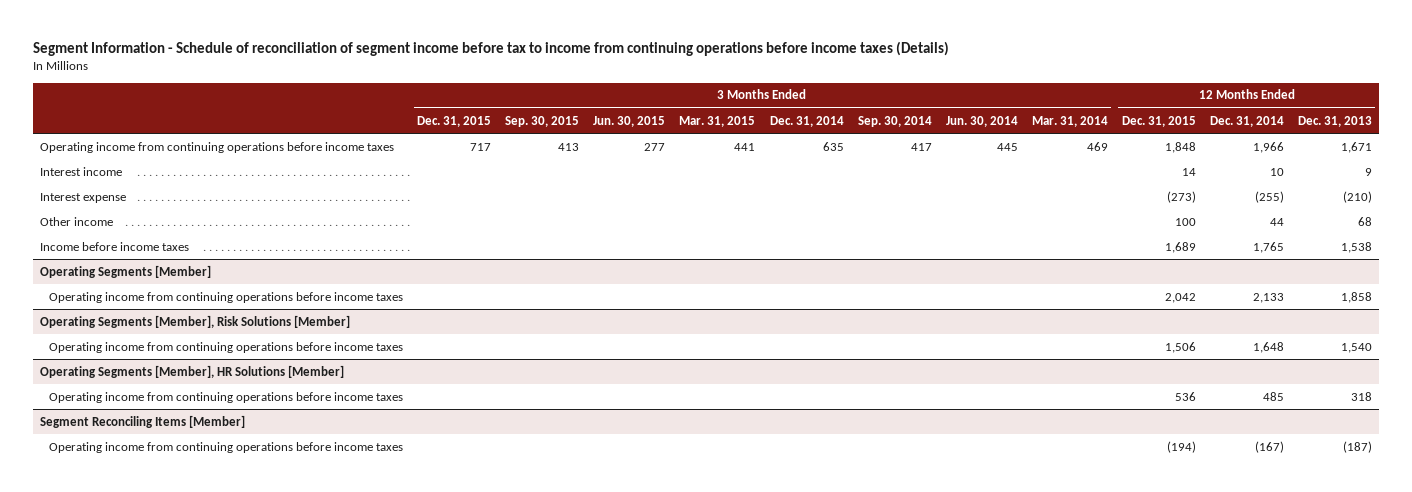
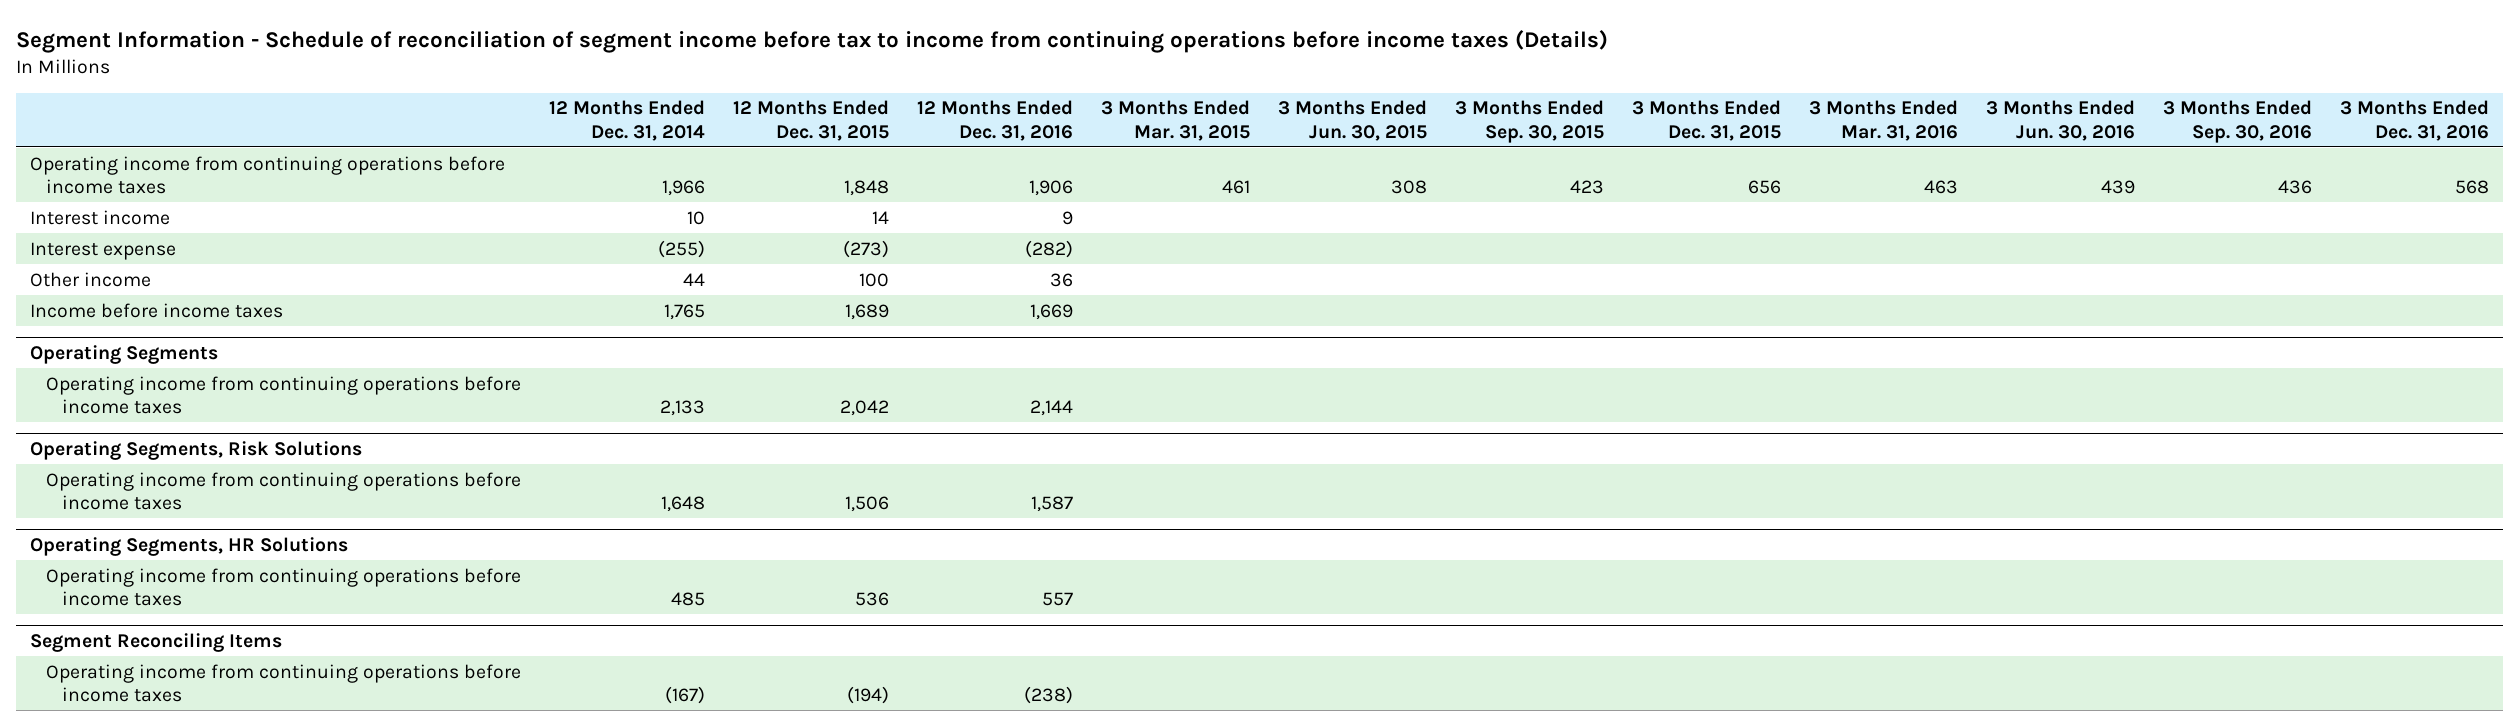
- | 3 Months Ended Dec. 31, 2015 | 3 Months Ended Sep. 30, 2015 | 3 Months Ended Jun. 30, 2015 | 3 Months Ended Mar. 31, 2015 | 3 Months Ended Dec. 31, 2014 | 3 Months Ended Sep. 30, 2014 | 3 Months Ended Jun. 30, 2014 | 3 Months Ended Mar. 31, 2014 | 12 Months Ended Dec. 31, 2015 | 12 Months Ended Dec. 31, 2014 | 12 Months Ended Dec. 31, 2013
+ | 12 Months Ended Dec. 31, 2014 | 12 Months Ended Dec. 31, 2015 | 12 Months Ended Dec. 31, 2016 | 3 Months Ended Mar. 31, 2015 | 3 Months Ended Jun. 30, 2015 | 3 Months Ended Sep. 30, 2015 | 3 Months Ended Dec. 31, 2015 | 3 Months Ended Mar. 31, 2016 | 3 Months Ended Jun. 30, 2016 | 3 Months Ended Sep. 30, 2016 | 3 Months Ended Dec. 31, 2016
- Operating income from continuing operations before income taxes | 717 | 413 | 277 | 441 | 635 | 417 | 445 | 469 | 1,848 | 1,966 | 1,671
+ Operating income from continuing operations before income taxes | 1,966 | 1,848 | 1,906 | 461 | 308 | 423 | 656 | 463 | 439 | 436 | 568
- Operating Segments [Member]
+ Operating Segments
- Operating Segments [Member], Risk Solutions [Member]
+ Operating Segments, Risk Solutions
- Operating Segments [Member], HR Solutions [Member]
+ Operating Segments, HR Solutions
- Segment Reconciling Items [Member]
+ Segment Reconciling Items

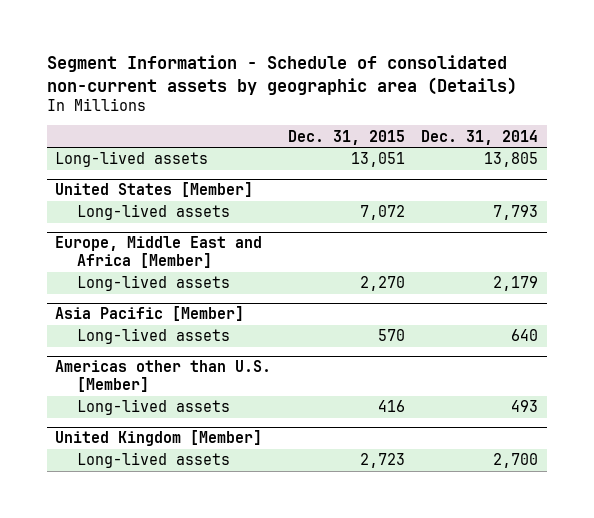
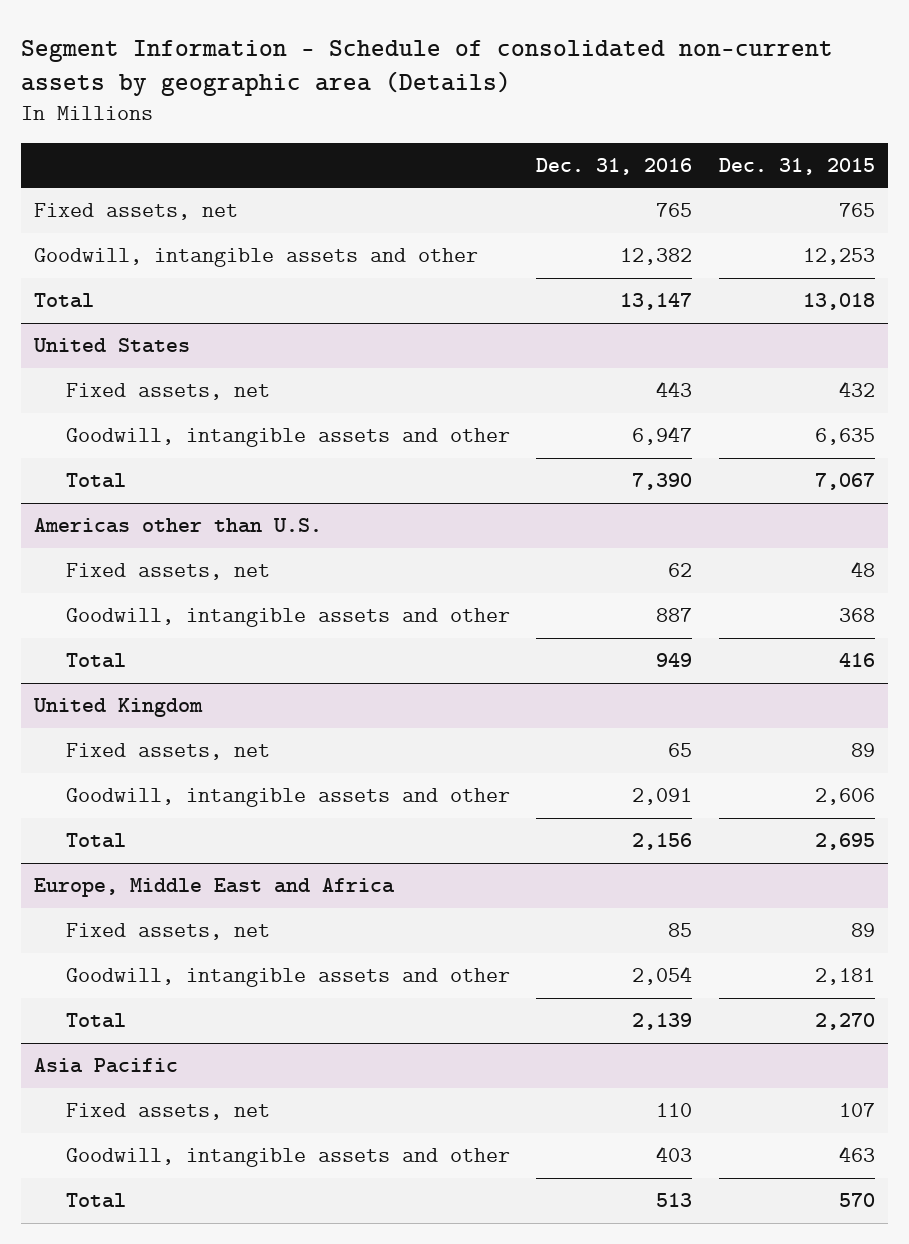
- | Dec. 31, 2015 | Dec. 31, 2014
+ | Dec. 31, 2016 | Dec. 31, 2015
- Long-lived assets | 13,051 | 13,805
- United States [Member]
- Long-lived assets | 7,072 | 7,793
- Europe, Middle East and Africa [Member]
- Long-lived assets | 2,270 | 2,179
- Asia Pacific [Member]
- Long-lived assets | 570 | 640
- Americas other than U.S. [Member]
- Long-lived assets | 416 | 493
- United Kingdom [Member]
- Long-lived assets | 2,723 | 2,700
+ Fixed assets, net | 765 | 765
+ Goodwill, intangible assets and other | 12,382 | 12,253
+ Total | 13,147 | 13,018
+ United States
+ Fixed assets, net | 443 | 432
+ Goodwill, intangible assets and other | 6,947 | 6,635
+ Total | 7,390 | 7,067
+ Americas other than U.S.
+ Fixed assets, net | 62 | 48
+ Goodwill, intangible assets and other | 887 | 368
+ Total | 949 | 416
+ United Kingdom
+ Fixed assets, net | 65 | 89
+ Goodwill, intangible assets and other | 2,091 | 2,606
+ Total | 2,156 | 2,695
+ Europe, Middle East and Africa
+ Fixed assets, net | 85 | 89
+ Goodwill, intangible assets and other | 2,054 | 2,181
+ Total | 2,139 | 2,270
+ Asia Pacific
+ Fixed assets, net | 110 | 107
+ Goodwill, intangible assets and other | 403 | 463
+ Total | 513 | 570

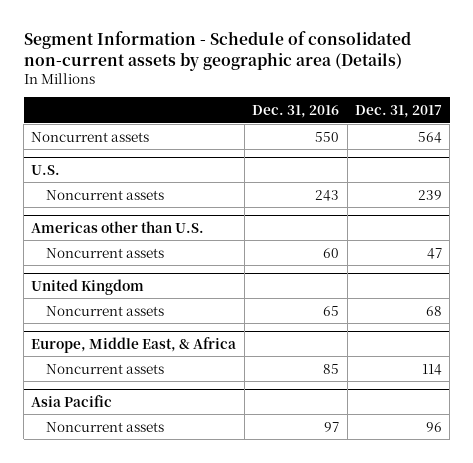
- | Dec. 31, 2016 | Dec. 31, 2015
+ | Dec. 31, 2016 | Dec. 31, 2017
- Fixed assets, net | 765 | 765
- Goodwill, intangible assets and other | 12,382 | 12,253
- Total | 13,147 | 13,018
- United States
- Fixed assets, net | 443 | 432
- Goodwill, intangible assets and other | 6,947 | 6,635
- Total | 7,390 | 7,067
+ Noncurrent assets | 550 | 564
+ U.S.
+ Noncurrent assets | 243 | 239
@ Americas other than U.S.
- Fixed assets, net | 62 | 48
- Goodwill, intangible assets and other | 887 | 368
- Total | 949 | 416
+ Noncurrent assets | 60 | 47
@ United Kingdom
- Fixed assets, net | 65 | 89
- Goodwill, intangible assets and other | 2,091 | 2,606
- Total | 2,156 | 2,695
- Europe, Middle East and Africa
- Fixed assets, net | 85 | 89
- Goodwill, intangible assets and other | 2,054 | 2,181
- Total | 2,139 | 2,270
@ United Kingdom
+ Noncurrent assets | 65 | 68
+ Europe, Middle East, & Africa
+ Noncurrent assets | 85 | 114
@ Asia Pacific
- Fixed assets, net | 110 | 107
- Goodwill, intangible assets and other | 403 | 463
- Total | 513 | 570
+ Noncurrent assets | 97 | 96

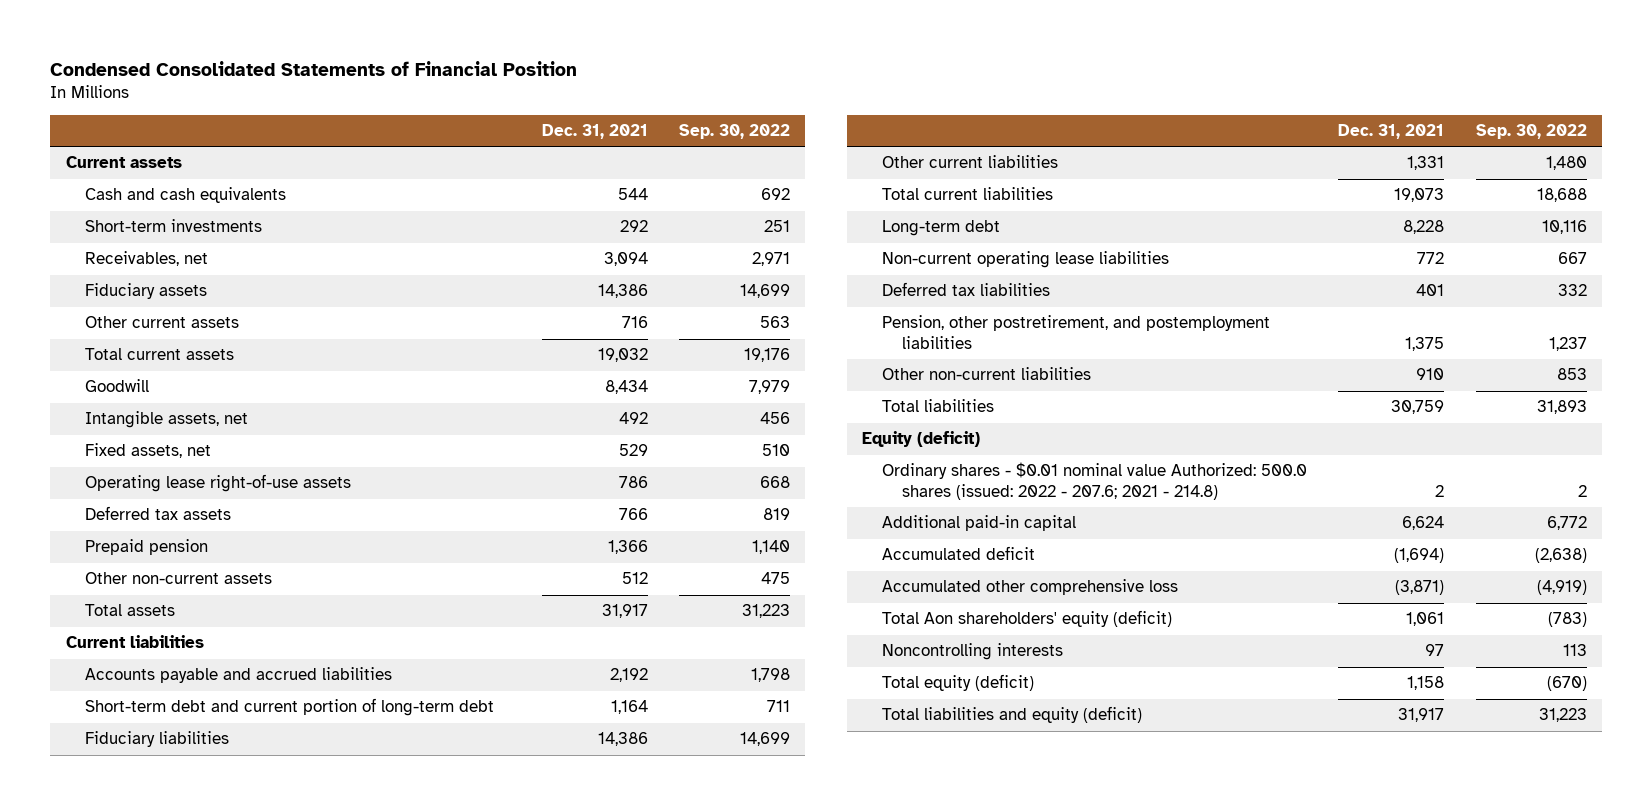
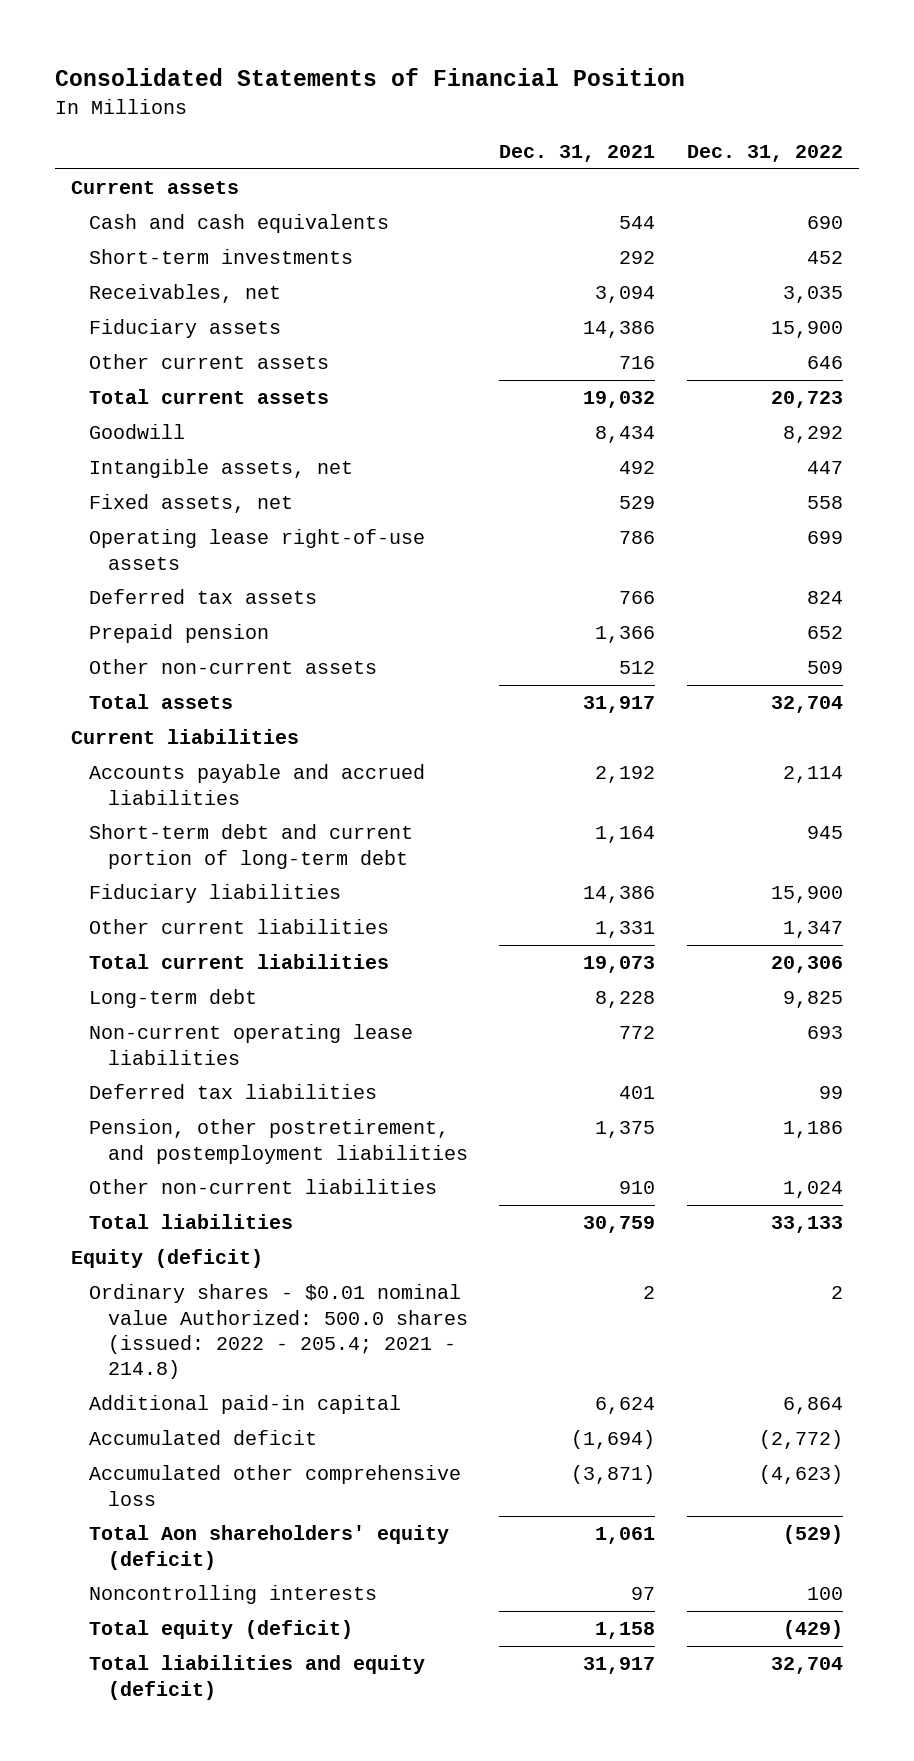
- Condensed Consolidated Statements of Financial Position
+ Consolidated Statements of Financial Position
- | Dec. 31, 2021 | Sep. 30, 2022
+ | Dec. 31, 2021 | Dec. 31, 2022
- Ordinary shares - $0.01 nominal value Authorized: 500.0 shares (issued: 2022 - 207.6; 2021 - 214.8) | 2 | 2
+ Ordinary shares - $0.01 nominal value Authorized: 500.0 shares (issued: 2022 - 205.4; 2021 - 214.8) | 2 | 2

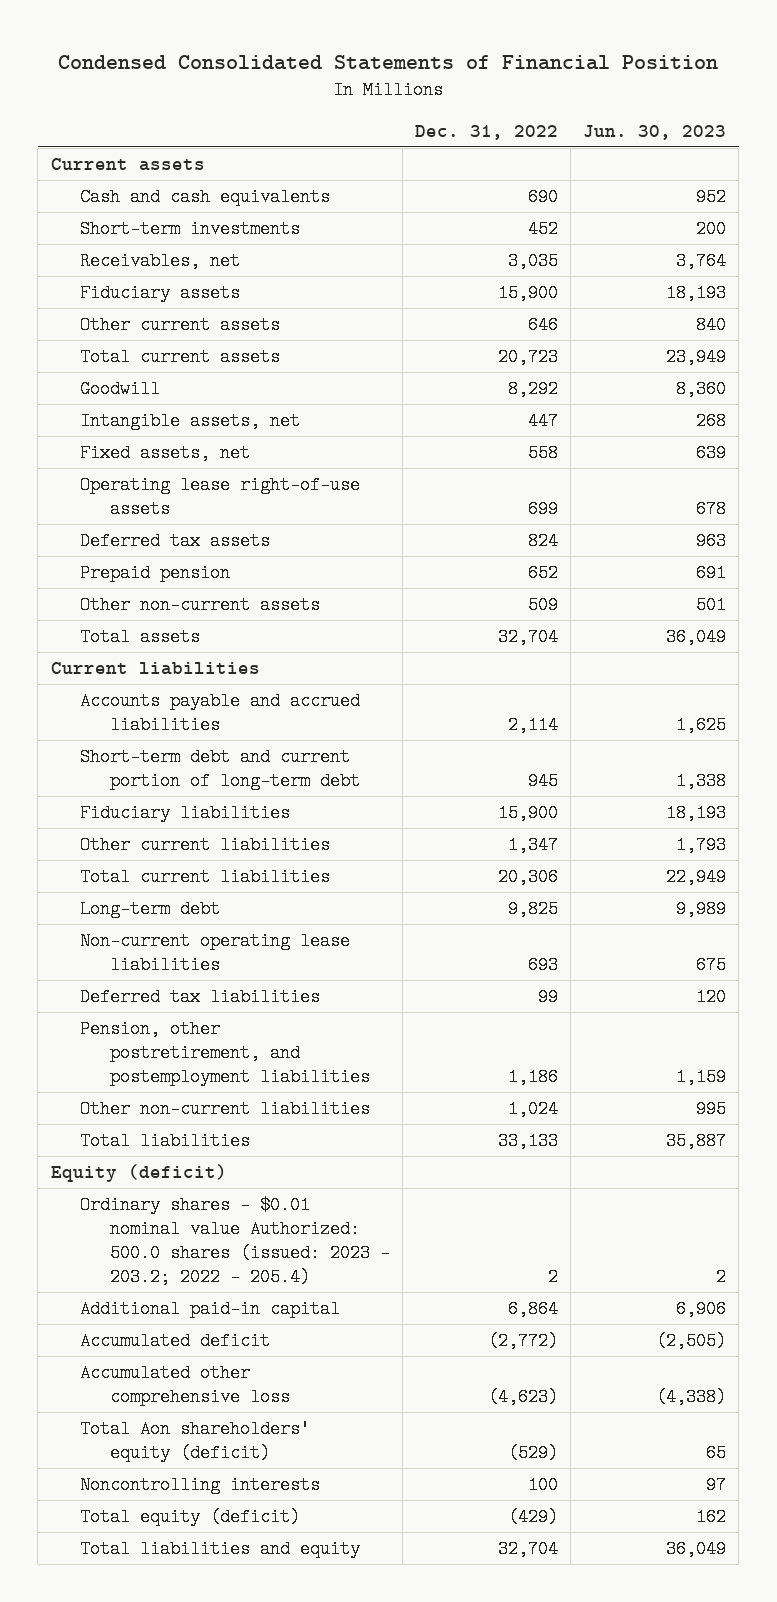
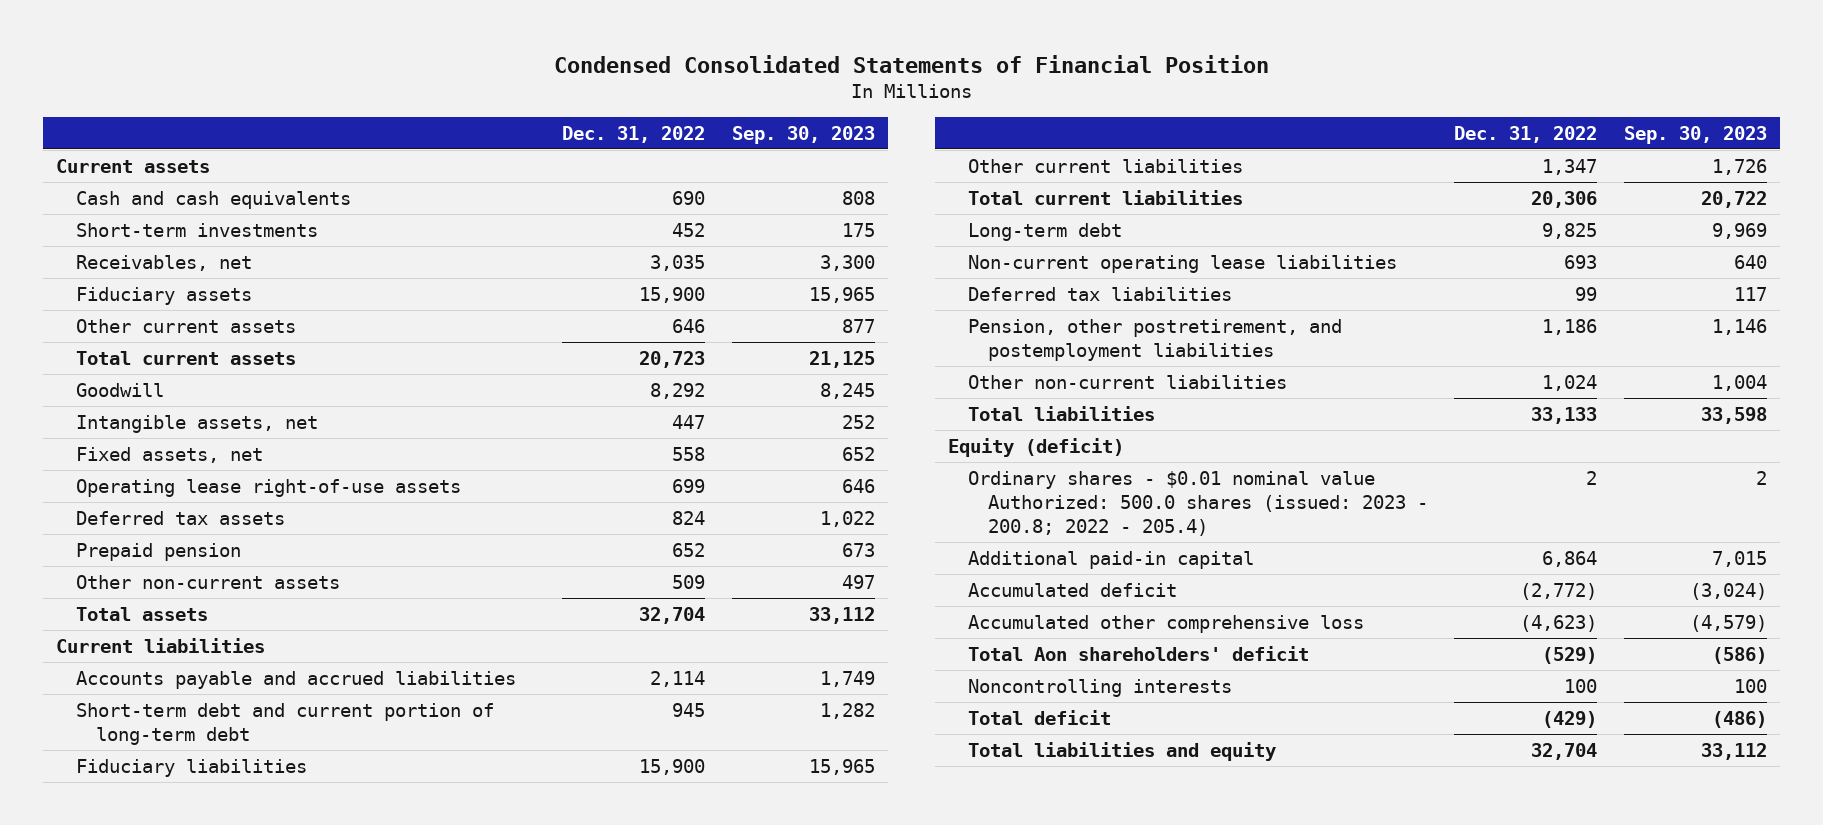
- | Dec. 31, 2022 | Jun. 30, 2023
+ | Dec. 31, 2022 | Sep. 30, 2023
- Ordinary shares - $0.01 nominal value Authorized: 500.0 shares (issued: 2023 - 203.2; 2022 - 205.4) | 2 | 2
+ Ordinary shares - $0.01 nominal value Authorized: 500.0 shares (issued: 2023 - 200.8; 2022 - 205.4) | 2 | 2
- Total Aon shareholders' equity (deficit) | (529) | 65
+ Total Aon shareholders' deficit | (529) | (586)
- Total equity (deficit) | (429) | 162
+ Total deficit | (429) | (486)

